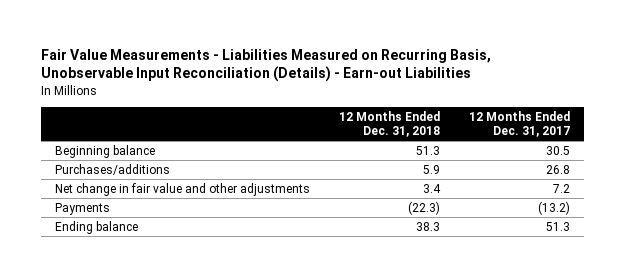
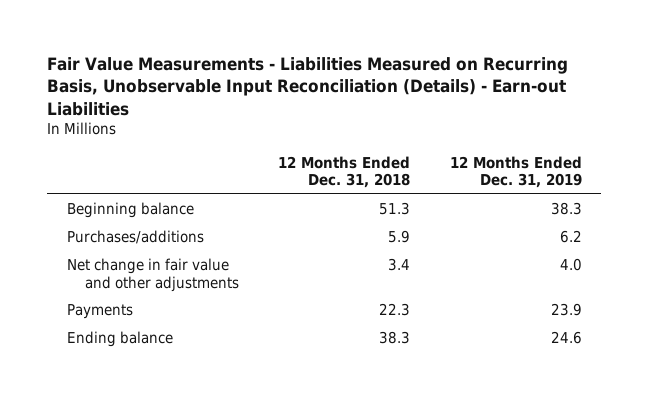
- | 12 Months Ended Dec. 31, 2018 | 12 Months Ended Dec. 31, 2017
+ | 12 Months Ended Dec. 31, 2018 | 12 Months Ended Dec. 31, 2019
- Payments | (22.3) | (13.2)
+ Payments | 22.3 | 23.9

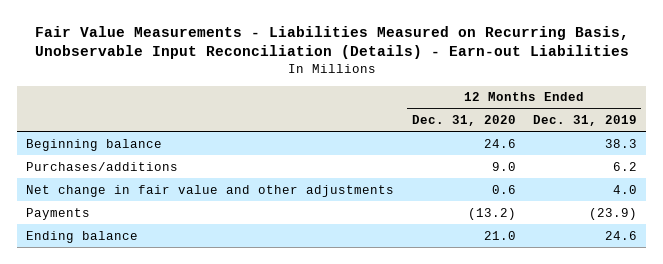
- | 12 Months Ended Dec. 31, 2018 | 12 Months Ended Dec. 31, 2019
+ | 12 Months Ended Dec. 31, 2020 | 12 Months Ended Dec. 31, 2019
- Payments | 22.3 | 23.9
+ Payments | (13.2) | (23.9)

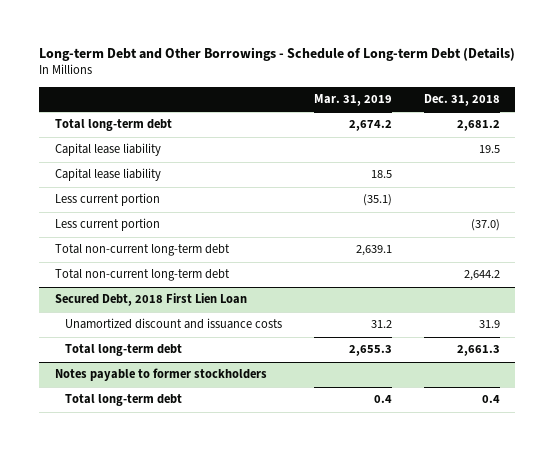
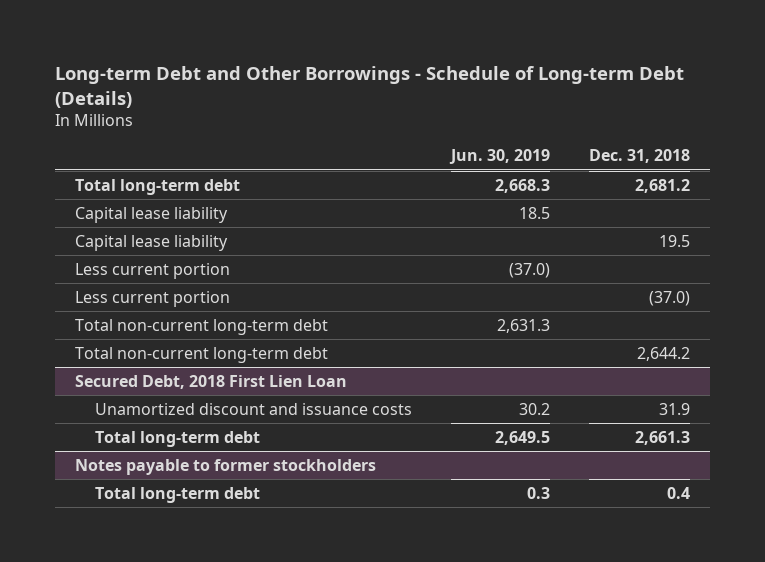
- | Mar. 31, 2019 | Dec. 31, 2018
+ | Jun. 30, 2019 | Dec. 31, 2018
moved down: Capital lease liability | | 19.5

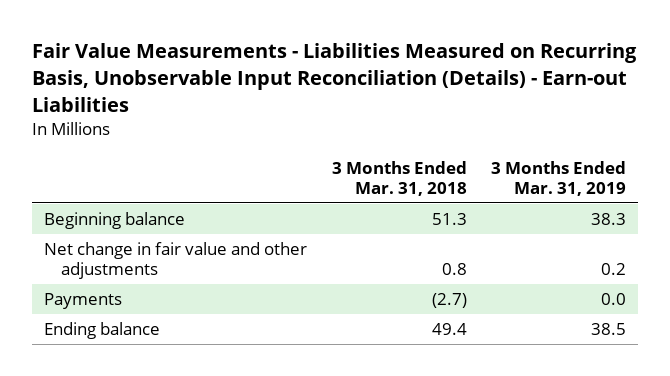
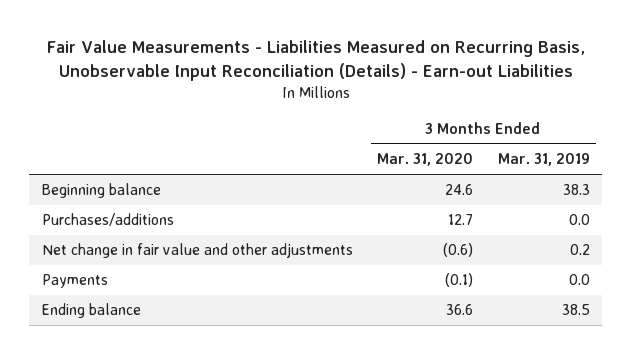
- | 3 Months Ended Mar. 31, 2018 | 3 Months Ended Mar. 31, 2019
+ | 3 Months Ended Mar. 31, 2020 | 3 Months Ended Mar. 31, 2019
+ Purchases/additions | 12.7 | 0.0

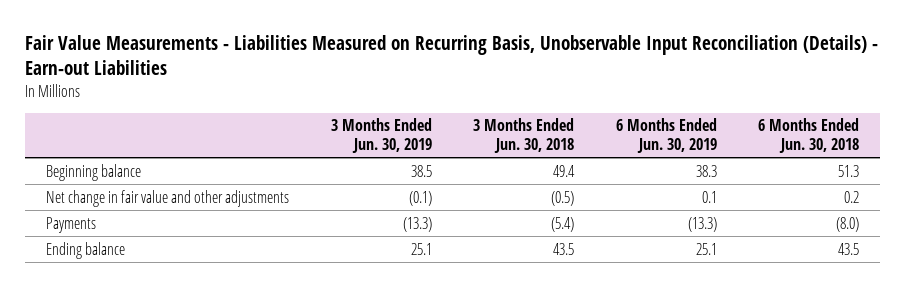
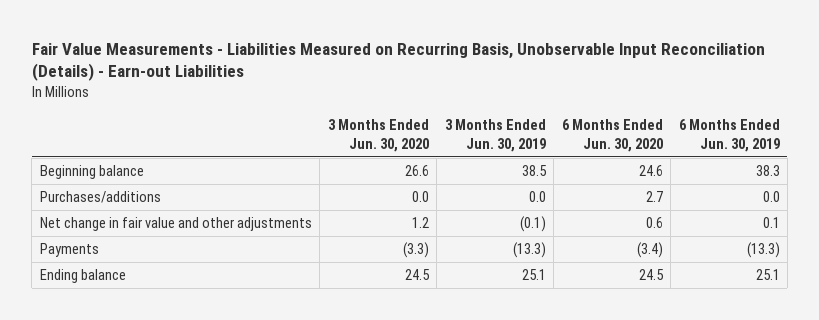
- | 3 Months Ended Jun. 30, 2019 | 3 Months Ended Jun. 30, 2018 | 6 Months Ended Jun. 30, 2019 | 6 Months Ended Jun. 30, 2018
+ | 3 Months Ended Jun. 30, 2020 | 3 Months Ended Jun. 30, 2019 | 6 Months Ended Jun. 30, 2020 | 6 Months Ended Jun. 30, 2019
+ Purchases/additions | 0.0 | 0.0 | 2.7 | 0.0

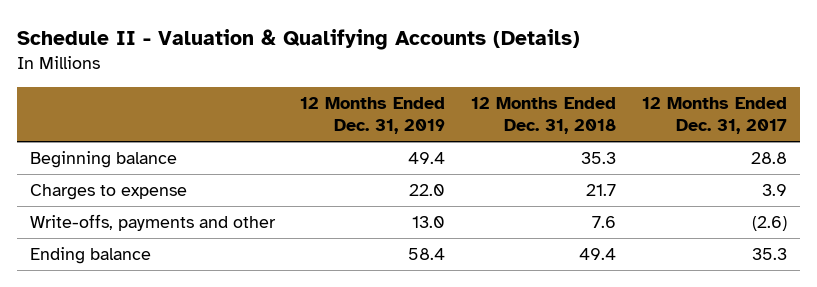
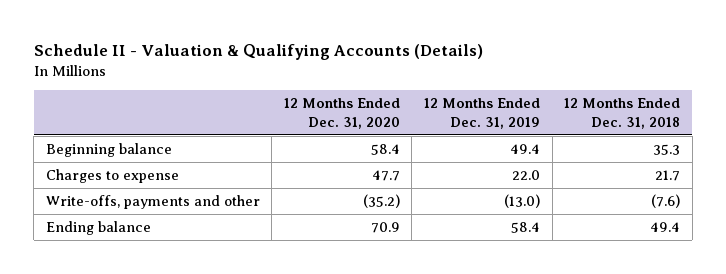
- | 12 Months Ended Dec. 31, 2019 | 12 Months Ended Dec. 31, 2018 | 12 Months Ended Dec. 31, 2017
+ | 12 Months Ended Dec. 31, 2020 | 12 Months Ended Dec. 31, 2019 | 12 Months Ended Dec. 31, 2018
- Write-offs, payments and other | 13.0 | 7.6 | (2.6)
+ Write-offs, payments and other | (35.2) | (13.0) | (7.6)

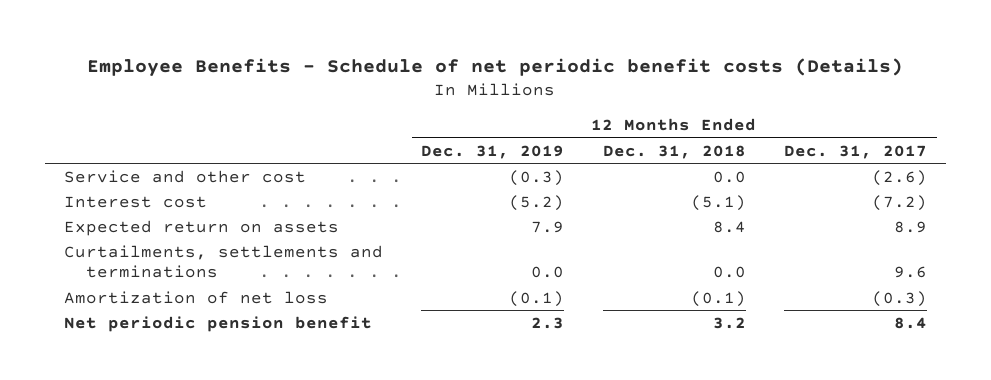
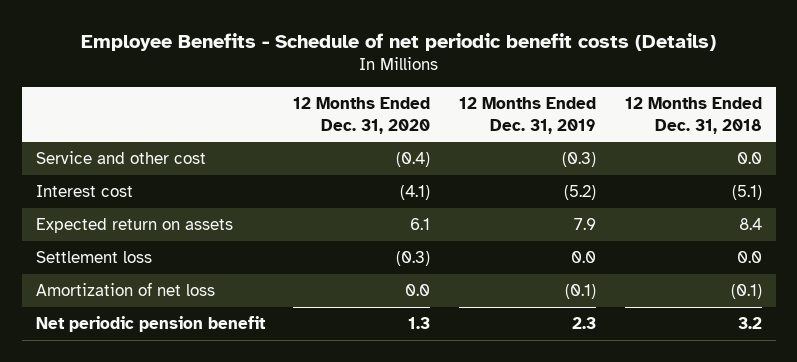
- | 12 Months Ended Dec. 31, 2019 | 12 Months Ended Dec. 31, 2018 | 12 Months Ended Dec. 31, 2017
+ | 12 Months Ended Dec. 31, 2020 | 12 Months Ended Dec. 31, 2019 | 12 Months Ended Dec. 31, 2018
- Curtailments, settlements and terminations | 0.0 | 0.0 | 9.6
+ Settlement loss | (0.3) | 0.0 | 0.0

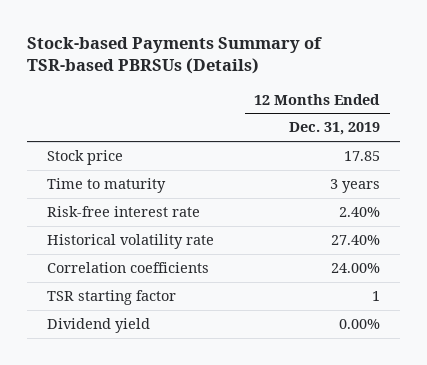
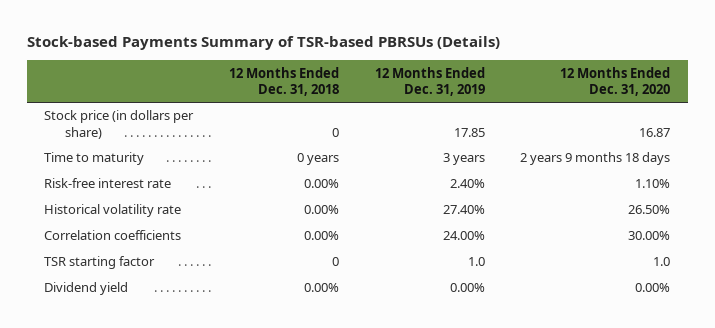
- | 12 Months Ended Dec. 31, 2019
+ | 12 Months Ended Dec. 31, 2018 | 12 Months Ended Dec. 31, 2019 | 12 Months Ended Dec. 31, 2020
- Stock price | 17.85
+ Stock price (in dollars per share) | 0 | 17.85 | 16.87
- TSR starting factor | 1
+ TSR starting factor | 0 | 1.0 | 1.0

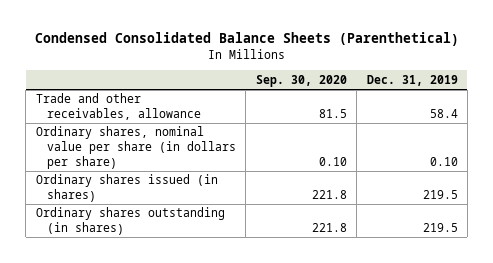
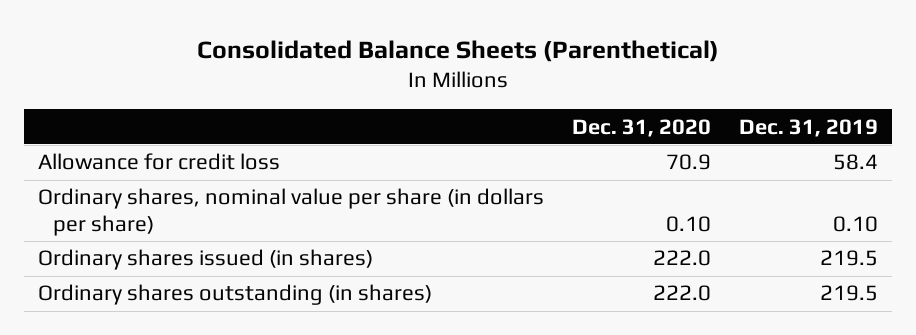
- Condensed Consolidated Balance Sheets (Parenthetical)
+ Consolidated Balance Sheets (Parenthetical)
- | Sep. 30, 2020 | Dec. 31, 2019
+ | Dec. 31, 2020 | Dec. 31, 2019
- Trade and other receivables, allowance | 81.5 | 58.4
+ Allowance for credit loss | 70.9 | 58.4

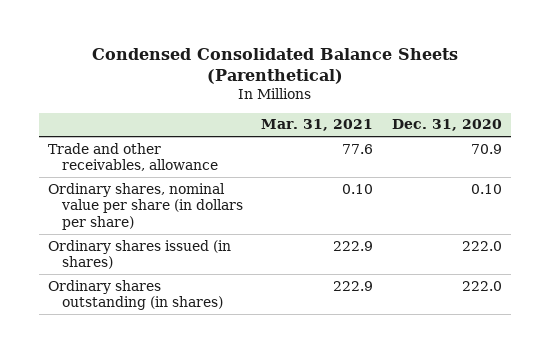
- Consolidated Balance Sheets (Parenthetical)
+ Condensed Consolidated Balance Sheets (Parenthetical)
- | Dec. 31, 2020 | Dec. 31, 2019
+ | Mar. 31, 2021 | Dec. 31, 2020
- Allowance for credit loss | 70.9 | 58.4
+ Trade and other receivables, allowance | 77.6 | 70.9

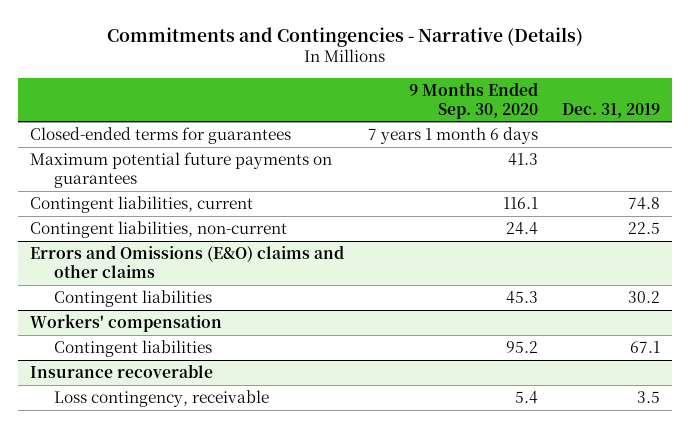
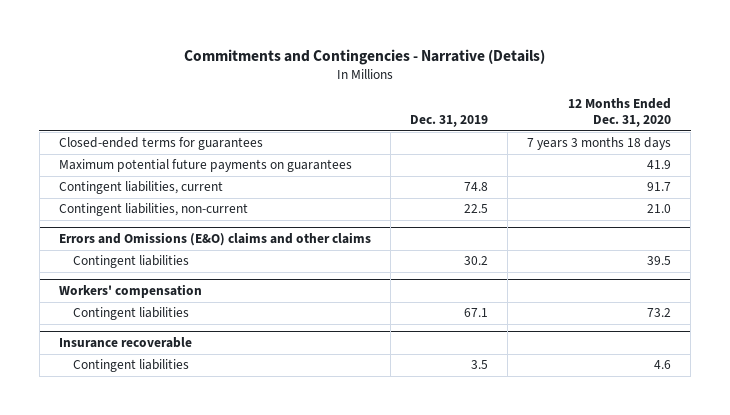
- | 9 Months Ended Sep. 30, 2020 | Dec. 31, 2019
+ | Dec. 31, 2019 | 12 Months Ended Dec. 31, 2020
@ Insurance recoverable
- Loss contingency, receivable | 5.4 | 3.5
+ Contingent liabilities | 3.5 | 4.6

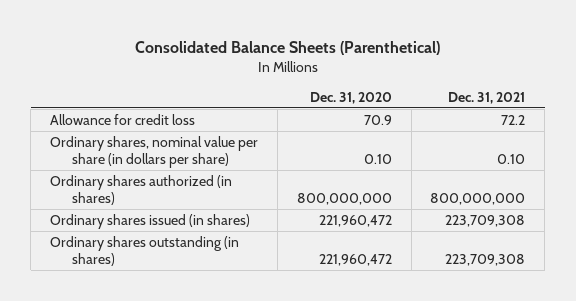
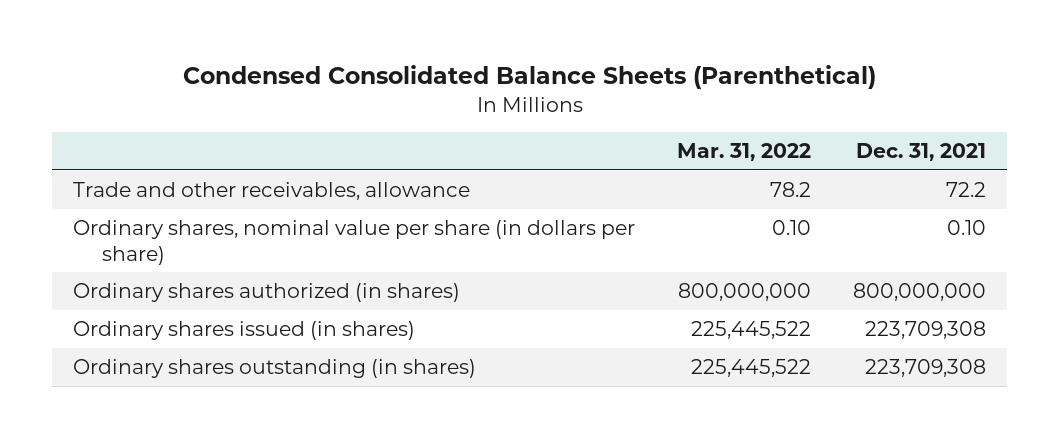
- Consolidated Balance Sheets (Parenthetical)
+ Condensed Consolidated Balance Sheets (Parenthetical)
- | Dec. 31, 2020 | Dec. 31, 2021
+ | Mar. 31, 2022 | Dec. 31, 2021
- Allowance for credit loss | 70.9 | 72.2
+ Trade and other receivables, allowance | 78.2 | 72.2

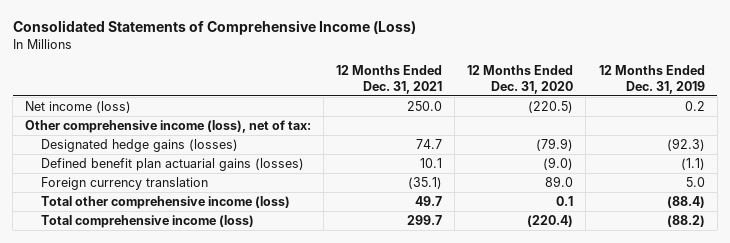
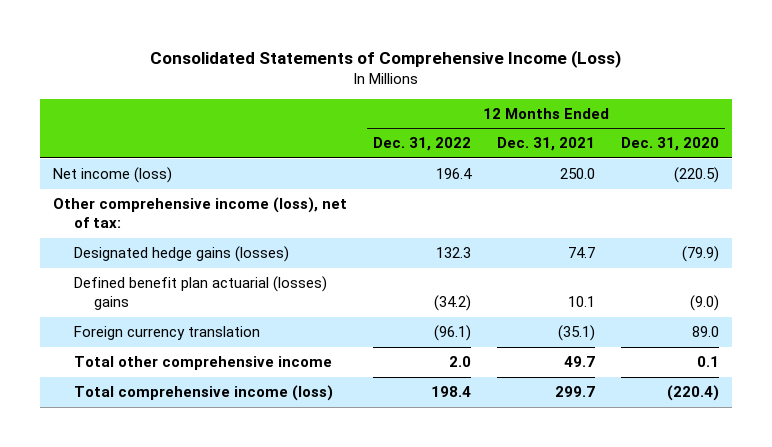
- | 12 Months Ended Dec. 31, 2021 | 12 Months Ended Dec. 31, 2020 | 12 Months Ended Dec. 31, 2019
+ | 12 Months Ended Dec. 31, 2022 | 12 Months Ended Dec. 31, 2021 | 12 Months Ended Dec. 31, 2020
- Defined benefit plan actuarial gains (losses) | 10.1 | (9.0) | (1.1)
+ Defined benefit plan actuarial (losses) gains | (34.2) | 10.1 | (9.0)
- Total other comprehensive income (loss) | 49.7 | 0.1 | (88.4)
+ Total other comprehensive income | 2.0 | 49.7 | 0.1

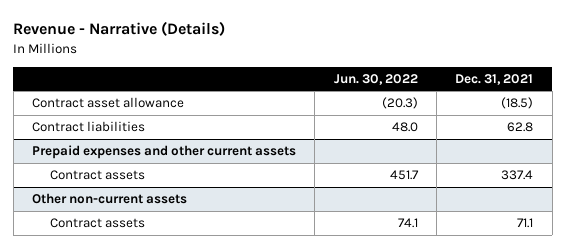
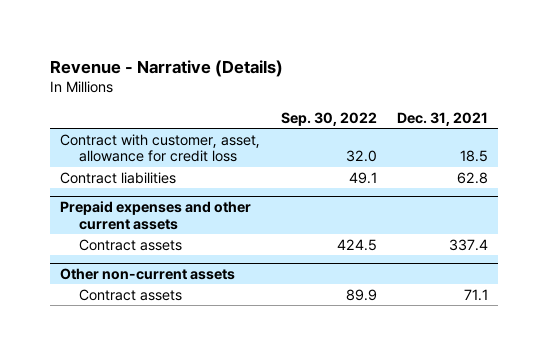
- | Jun. 30, 2022 | Dec. 31, 2021
+ | Sep. 30, 2022 | Dec. 31, 2021
- Contract asset allowance | (20.3) | (18.5)
+ Contract with customer, asset, allowance for credit loss | 32.0 | 18.5

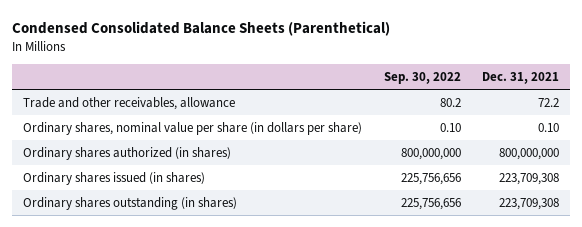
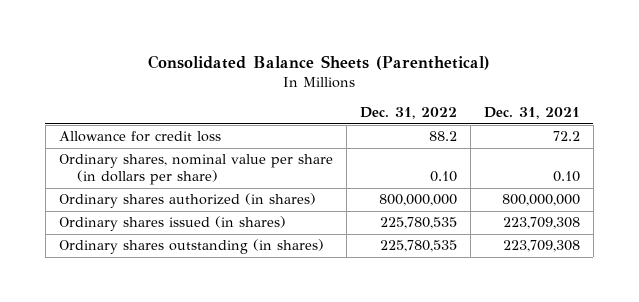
- Condensed Consolidated Balance Sheets (Parenthetical)
+ Consolidated Balance Sheets (Parenthetical)
- | Sep. 30, 2022 | Dec. 31, 2021
+ | Dec. 31, 2022 | Dec. 31, 2021
- Trade and other receivables, allowance | 80.2 | 72.2
+ Allowance for credit loss | 88.2 | 72.2

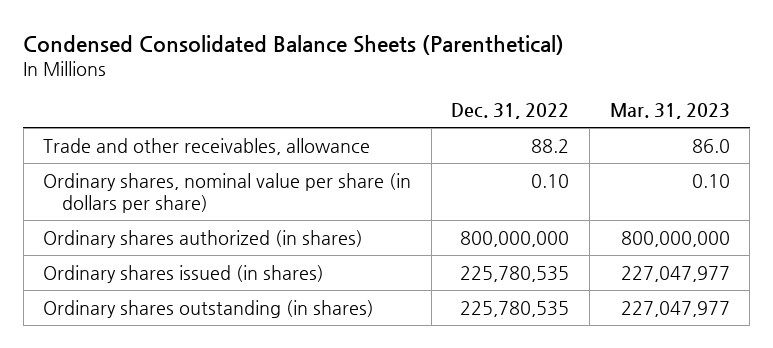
- Consolidated Balance Sheets (Parenthetical)
+ Condensed Consolidated Balance Sheets (Parenthetical)
- | Dec. 31, 2022 | Dec. 31, 2021
+ | Dec. 31, 2022 | Mar. 31, 2023
- Allowance for credit loss | 88.2 | 72.2
+ Trade and other receivables, allowance | 88.2 | 86.0

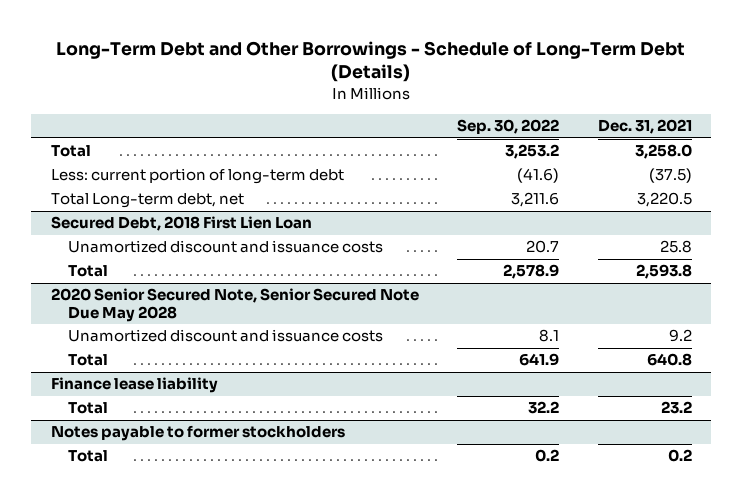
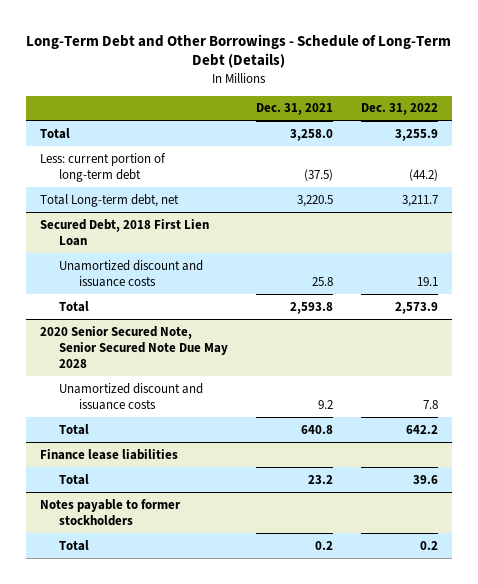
- | Sep. 30, 2022 | Dec. 31, 2021
+ | Dec. 31, 2021 | Dec. 31, 2022
- Finance lease liability
+ Finance lease liabilities

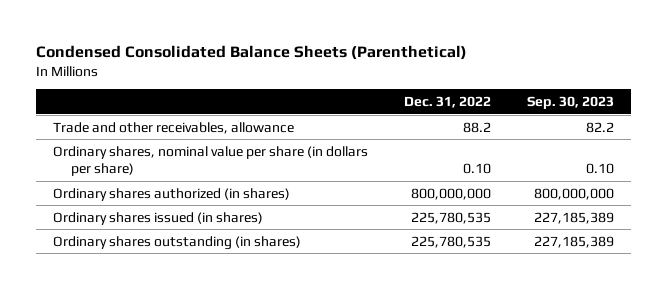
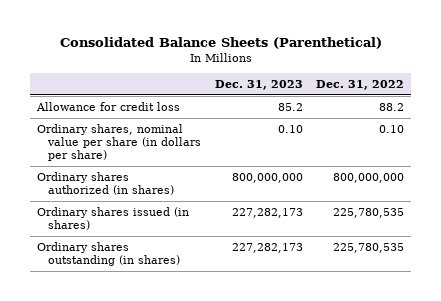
- Condensed Consolidated Balance Sheets (Parenthetical)
+ Consolidated Balance Sheets (Parenthetical)
- | Dec. 31, 2022 | Sep. 30, 2023
+ | Dec. 31, 2023 | Dec. 31, 2022
- Trade and other receivables, allowance | 88.2 | 82.2
+ Allowance for credit loss | 85.2 | 88.2

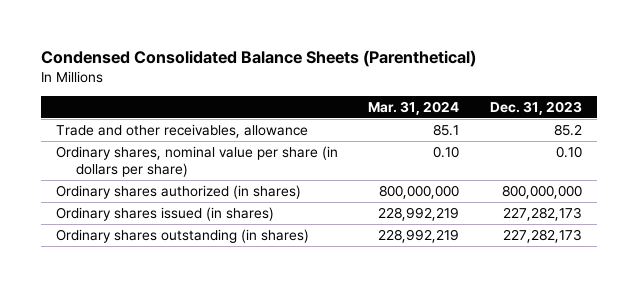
- Consolidated Balance Sheets (Parenthetical)
+ Condensed Consolidated Balance Sheets (Parenthetical)
- | Dec. 31, 2023 | Dec. 31, 2022
+ | Mar. 31, 2024 | Dec. 31, 2023
- Allowance for credit loss | 85.2 | 88.2
+ Trade and other receivables, allowance | 85.1 | 85.2

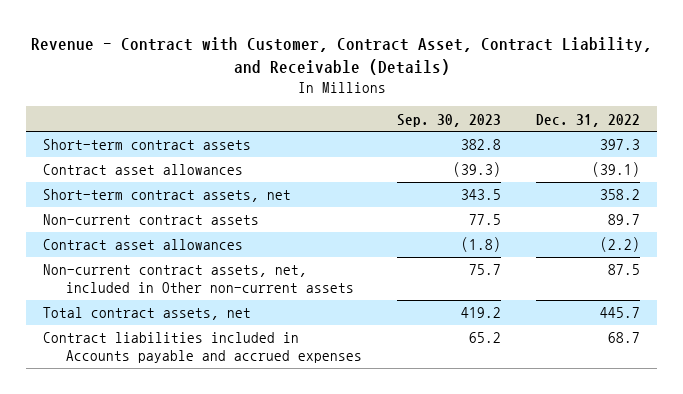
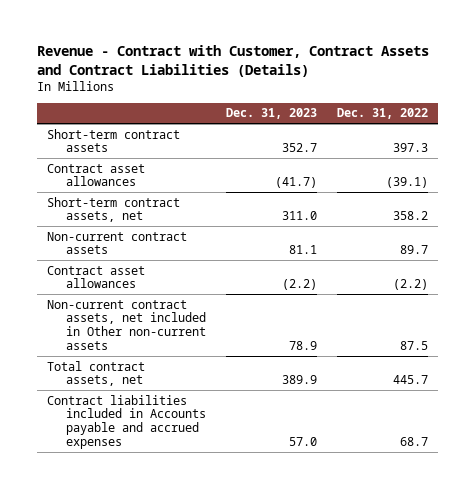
- Revenue - Contract with Customer, Contract Asset, Contract Liability, and Receivable (Details)
+ Revenue - Contract with Customer, Contract Assets and Contract Liabilities (Details)
- | Sep. 30, 2023 | Dec. 31, 2022
+ | Dec. 31, 2023 | Dec. 31, 2022
- Non-current contract assets, net, included in Other non-current assets | 75.7 | 87.5
+ Non-current contract assets, net included in Other non-current assets | 78.9 | 87.5

